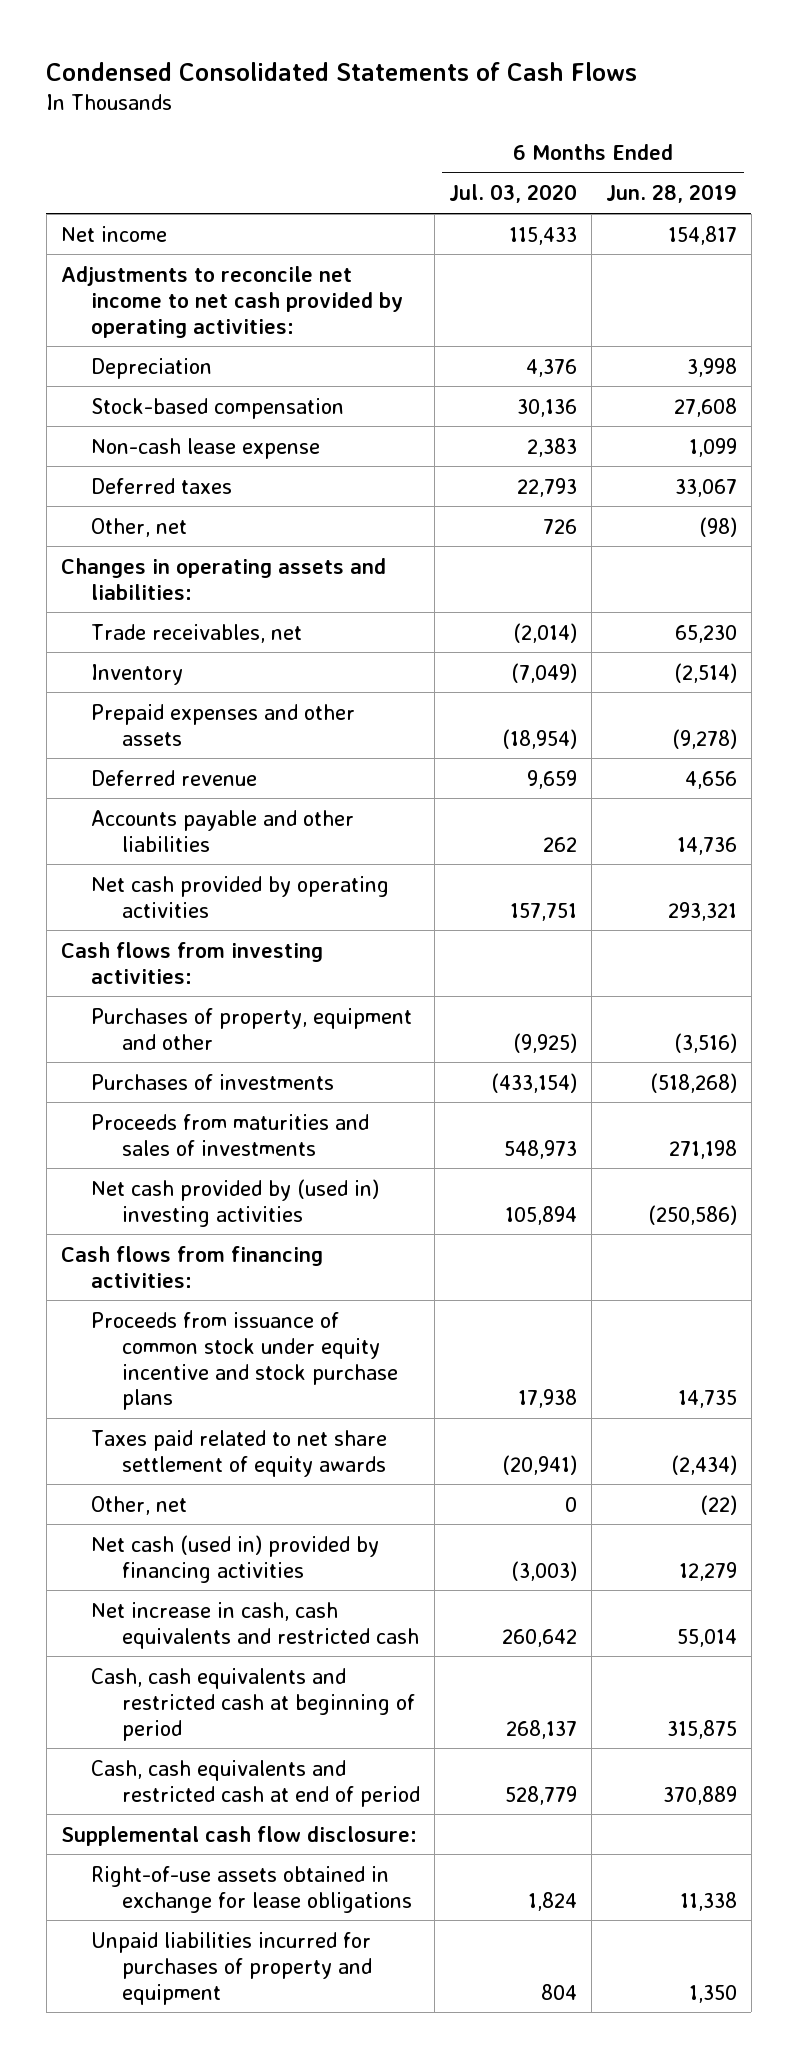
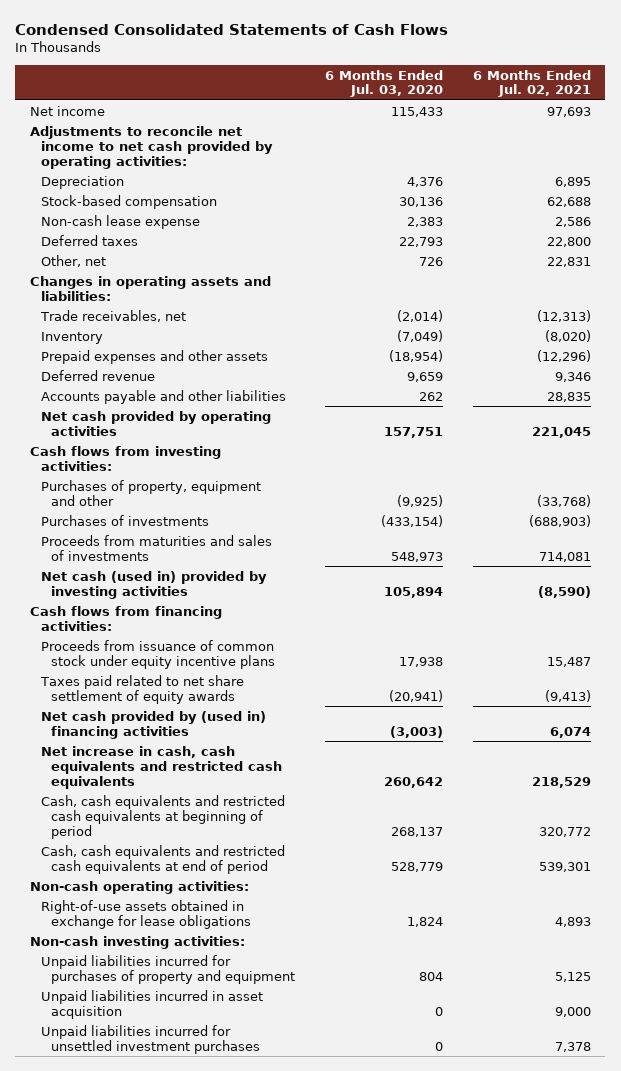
- | 6 Months Ended Jul. 03, 2020 | 6 Months Ended Jun. 28, 2019
+ | 6 Months Ended Jul. 03, 2020 | 6 Months Ended Jul. 02, 2021
- Net cash provided by (used in) investing activities | 105,894 | (250,586)
+ Net cash (used in) provided by investing activities | 105,894 | (8,590)
- Proceeds from issuance of common stock under equity incentive and stock purchase plans | 17,938 | 14,735
+ Proceeds from issuance of common stock under equity incentive plans | 17,938 | 15,487
- Other, net | 0 | (22)
- Net cash (used in) provided by financing activities | (3,003) | 12,279
- Net increase in cash, cash equivalents and restricted cash | 260,642 | 55,014
- Cash, cash equivalents and restricted cash at beginning of period | 268,137 | 315,875
- Cash, cash equivalents and restricted cash at end of period | 528,779 | 370,889
- Supplemental cash flow disclosure:
+ Net cash provided by (used in) financing activities | (3,003) | 6,074
+ Net increase in cash, cash equivalents and restricted cash equivalents | 260,642 | 218,529
+ Cash, cash equivalents and restricted cash equivalents at beginning of period | 268,137 | 320,772
+ Cash, cash equivalents and restricted cash equivalents at end of period | 528,779 | 539,301
+ Non-cash operating activities:
+ Non-cash investing activities:
+ Unpaid liabilities incurred in asset acquisition | 0 | 9,000
+ Unpaid liabilities incurred for unsettled investment purchases | 0 | 7,378

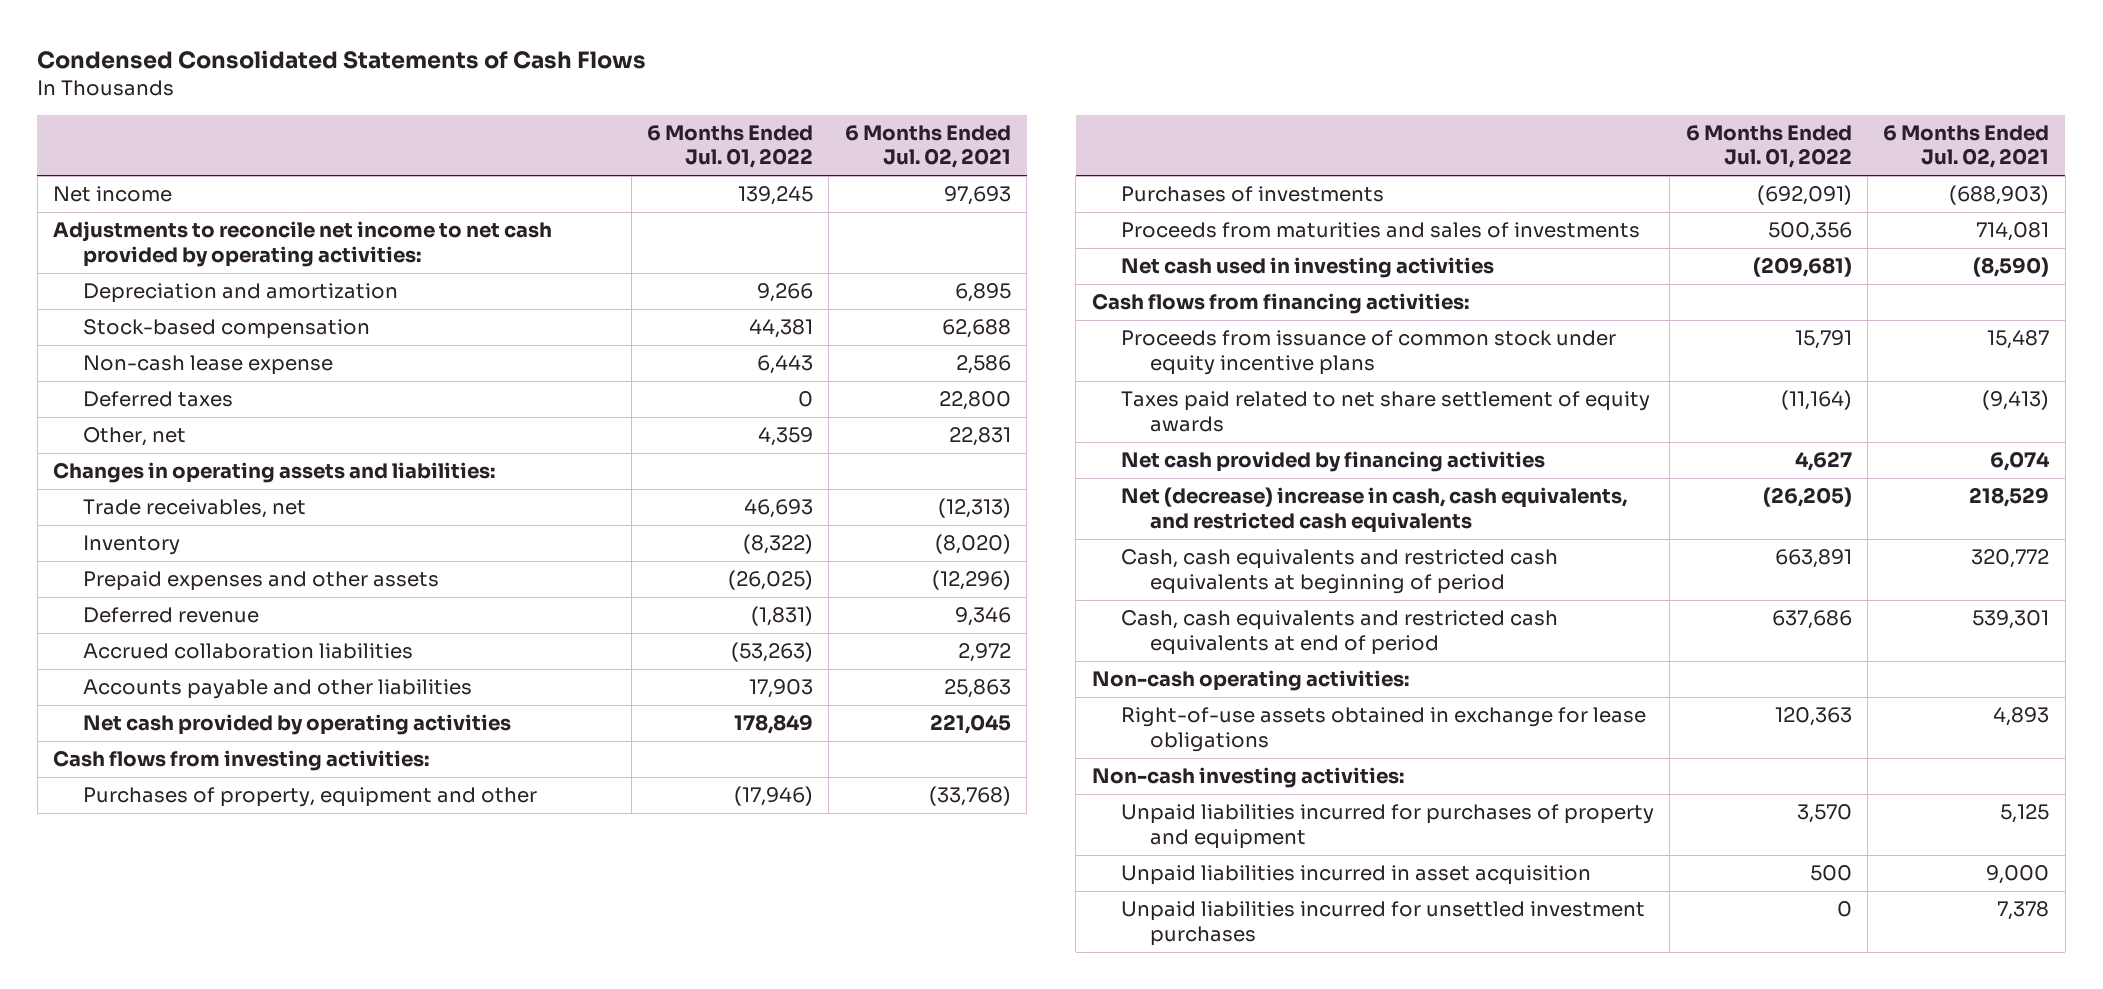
- | 6 Months Ended Jul. 03, 2020 | 6 Months Ended Jul. 02, 2021
+ | 6 Months Ended Jul. 01, 2022 | 6 Months Ended Jul. 02, 2021
- Depreciation | 4,376 | 6,895
+ Depreciation and amortization | 9,266 | 6,895
- Accounts payable and other liabilities | 262 | 28,835
+ Accrued collaboration liabilities | (53,263) | 2,972
+ Accounts payable and other liabilities | 17,903 | 25,863
- Net cash (used in) provided by investing activities | 105,894 | (8,590)
+ Net cash used in investing activities | (209,681) | (8,590)
- Net cash provided by (used in) financing activities | (3,003) | 6,074
- Net increase in cash, cash equivalents and restricted cash equivalents | 260,642 | 218,529
+ Net cash provided by financing activities | 4,627 | 6,074
+ Net (decrease) increase in cash, cash equivalents, and restricted cash equivalents | (26,205) | 218,529

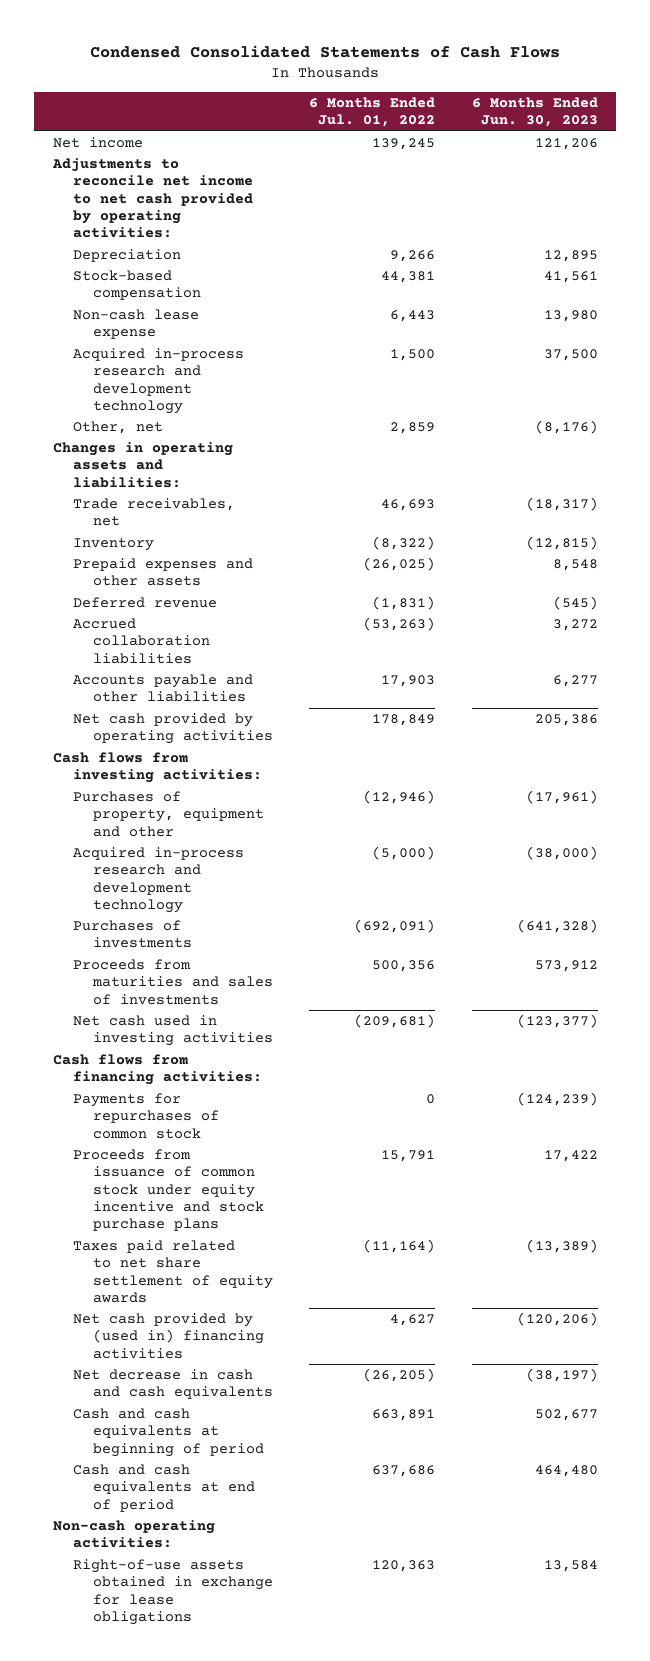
- | 6 Months Ended Jul. 01, 2022 | 6 Months Ended Jul. 02, 2021
+ | 6 Months Ended Jul. 01, 2022 | 6 Months Ended Jun. 30, 2023
- Depreciation and amortization | 9,266 | 6,895
+ Depreciation | 9,266 | 12,895
- Deferred taxes | 0 | 22,800
- Other, net | 4,359 | 22,831
+ Acquired in-process research and development technology | 1,500 | 37,500
+ Other, net | 2,859 | (8,176)
- Purchases of property, equipment and other | (17,946) | (33,768)
+ Purchases of property, equipment and other | (12,946) | (17,961)
+ Acquired in-process research and development technology | (5,000) | (38,000)
- Proceeds from issuance of common stock under equity incentive plans | 15,791 | 15,487
+ Payments for repurchases of common stock | 0 | (124,239)
+ Proceeds from issuance of common stock under equity incentive and stock purchase plans | 15,791 | 17,422
- Net cash provided by financing activities | 4,627 | 6,074
- Net (decrease) increase in cash, cash equivalents, and restricted cash equivalents | (26,205) | 218,529
- Cash, cash equivalents and restricted cash equivalents at beginning of period | 663,891 | 320,772
- Cash, cash equivalents and restricted cash equivalents at end of period | 637,686 | 539,301
+ Net cash provided by (used in) financing activities | 4,627 | (120,206)
+ Net decrease in cash and cash equivalents | (26,205) | (38,197)
+ Cash and cash equivalents at beginning of period | 663,891 | 502,677
+ Cash and cash equivalents at end of period | 637,686 | 464,480
- Non-cash investing activities:
- Unpaid liabilities incurred for purchases of property and equipment | 3,570 | 5,125
- Unpaid liabilities incurred in asset acquisition | 500 | 9,000
- Unpaid liabilities incurred for unsettled investment purchases | 0 | 7,378

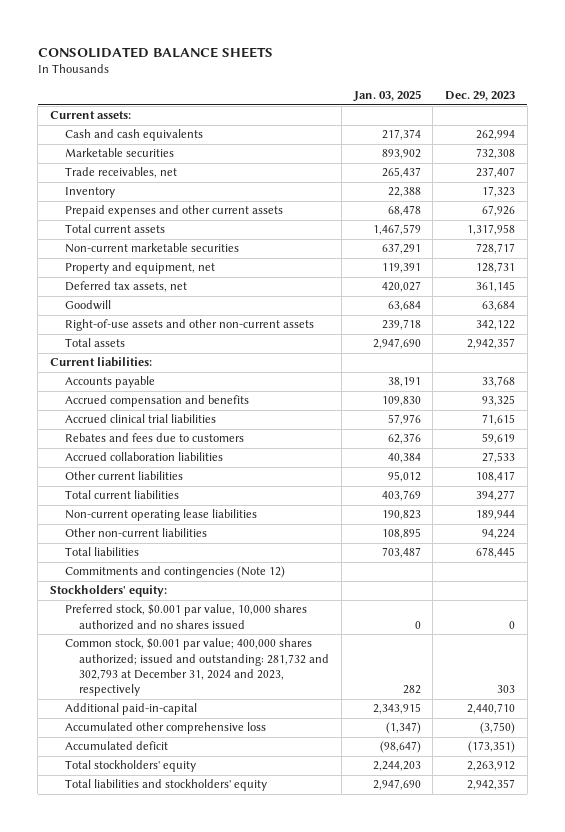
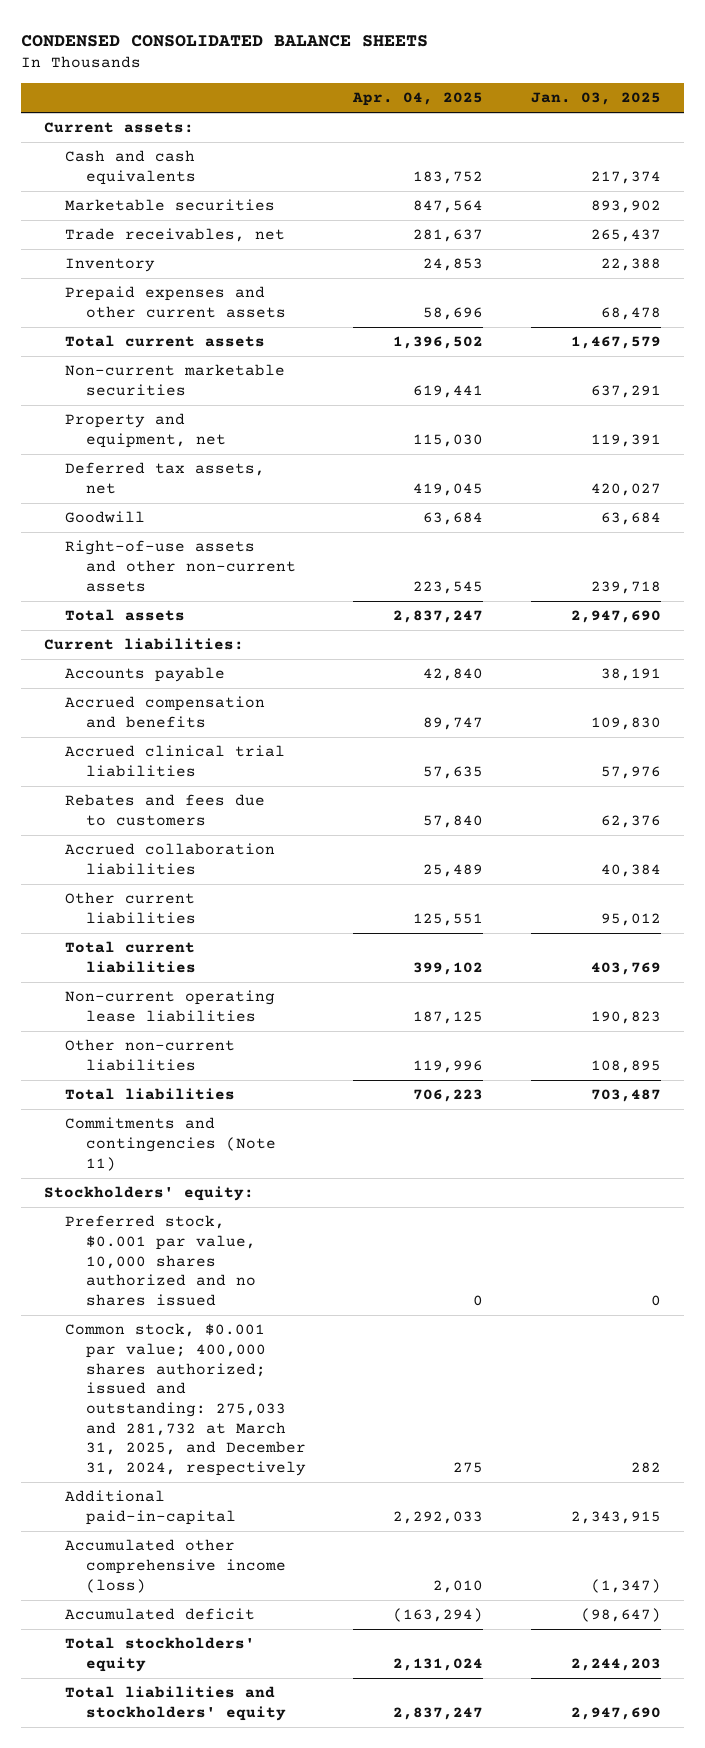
- CONSOLIDATED BALANCE SHEETS
+ CONDENSED CONSOLIDATED BALANCE SHEETS
- | Jan. 03, 2025 | Dec. 29, 2023
+ | Apr. 04, 2025 | Jan. 03, 2025
- Commitments and contingencies (Note 12)
+ Commitments and contingencies (Note 11)
- Common stock, $0.001 par value; 400,000 shares authorized; issued and outstanding: 281,732 and 302,793 at December 31, 2024 and 2023, respectively | 282 | 303
+ Common stock, $0.001 par value; 400,000 shares authorized; issued and outstanding: 275,033 and 281,732 at March 31, 2025, and December 31, 2024, respectively | 275 | 282
- Accumulated other comprehensive loss | (1,347) | (3,750)
+ Accumulated other comprehensive income (loss) | 2,010 | (1,347)

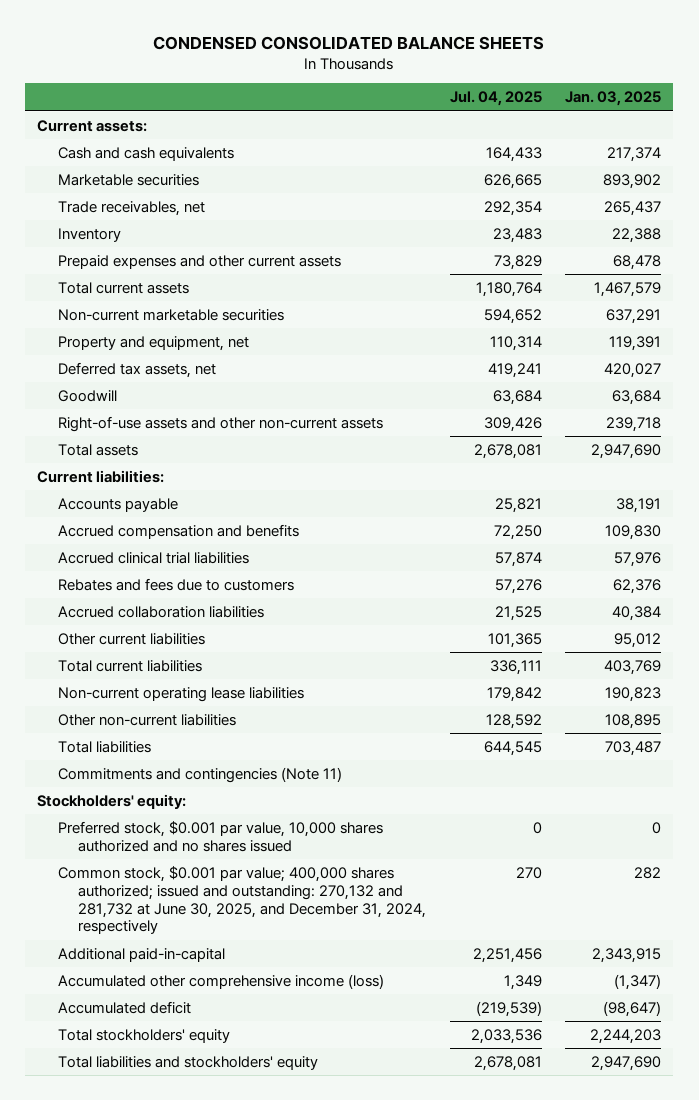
- | Apr. 04, 2025 | Jan. 03, 2025
+ | Jul. 04, 2025 | Jan. 03, 2025
- Common stock, $0.001 par value; 400,000 shares authorized; issued and outstanding: 275,033 and 281,732 at March 31, 2025, and December 31, 2024, respectively | 275 | 282
+ Common stock, $0.001 par value; 400,000 shares authorized; issued and outstanding: 270,132 and 281,732 at June 30, 2025, and December 31, 2024, respectively | 270 | 282

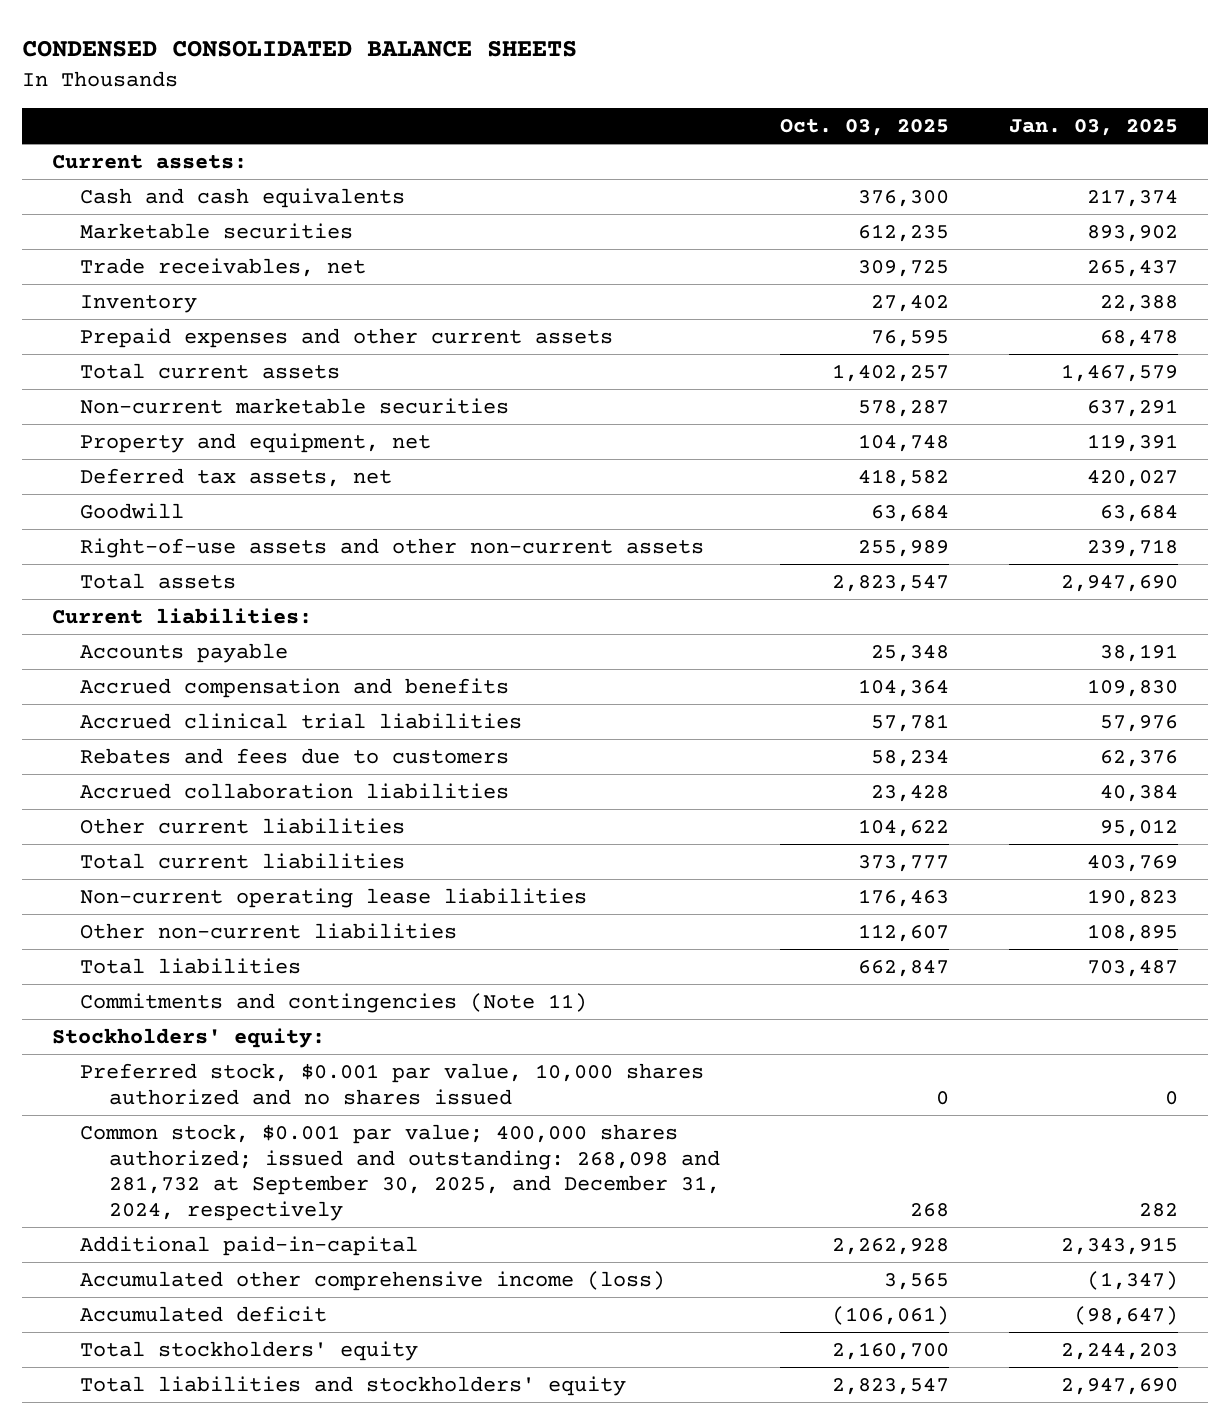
- | Jul. 04, 2025 | Jan. 03, 2025
+ | Oct. 03, 2025 | Jan. 03, 2025
- Common stock, $0.001 par value; 400,000 shares authorized; issued and outstanding: 270,132 and 281,732 at June 30, 2025, and December 31, 2024, respectively | 270 | 282
+ Common stock, $0.001 par value; 400,000 shares authorized; issued and outstanding: 268,098 and 281,732 at September 30, 2025, and December 31, 2024, respectively | 268 | 282

